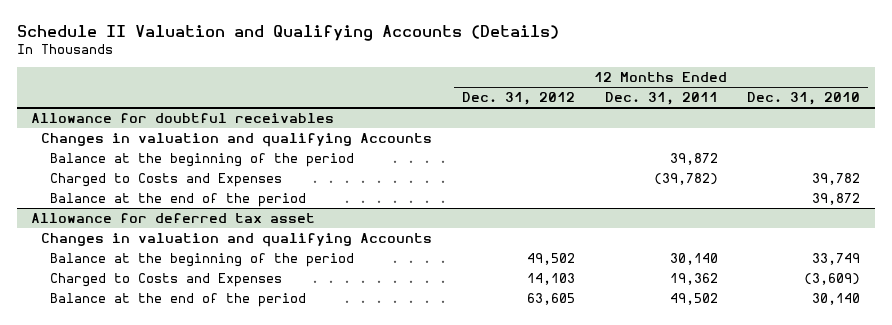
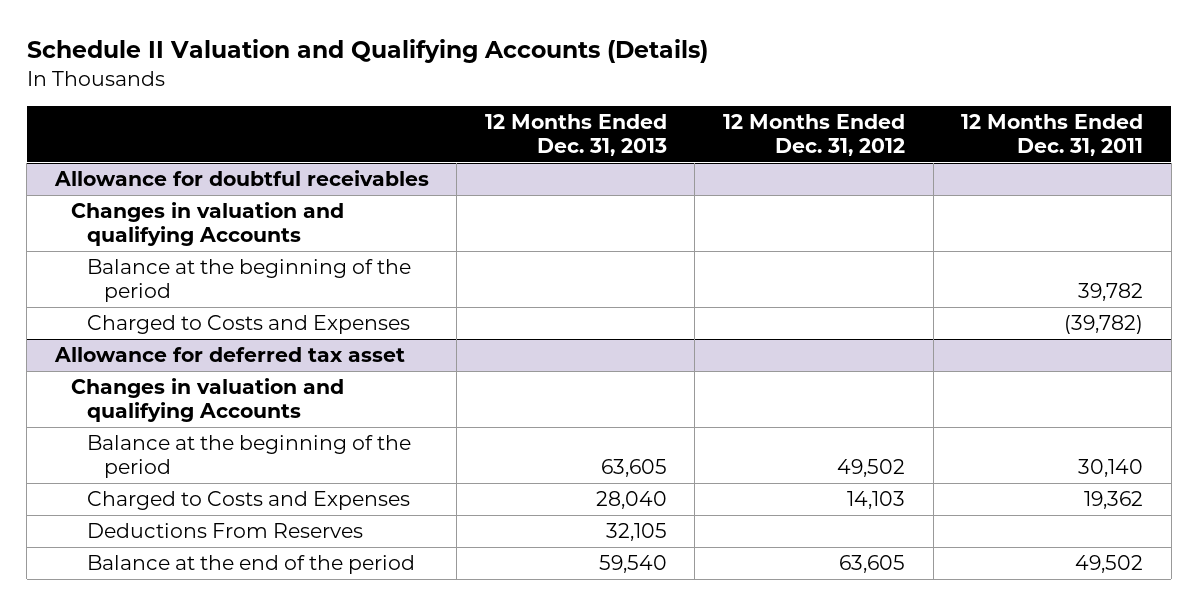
- | 12 Months Ended Dec. 31, 2012 | 12 Months Ended Dec. 31, 2011 | 12 Months Ended Dec. 31, 2010
+ | 12 Months Ended Dec. 31, 2013 | 12 Months Ended Dec. 31, 2012 | 12 Months Ended Dec. 31, 2011
@ Allowance for doubtful receivables
- Balance at the beginning of the period | | 39,872 |
+ Balance at the beginning of the period | | | 39,782
- Balance at the end of the period | | | 39,872
@ Allowance for deferred tax asset
+ Deductions From Reserves | 32,105 | |

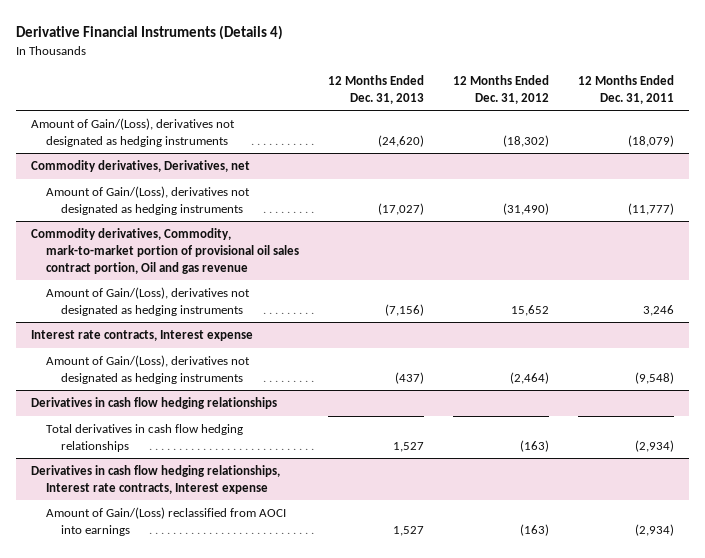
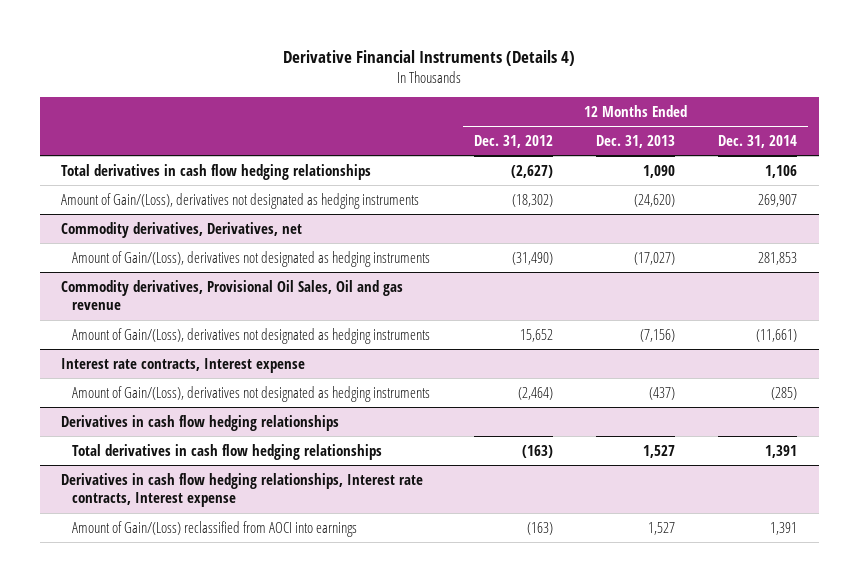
- | 12 Months Ended Dec. 31, 2013 | 12 Months Ended Dec. 31, 2012 | 12 Months Ended Dec. 31, 2011
+ | 12 Months Ended Dec. 31, 2012 | 12 Months Ended Dec. 31, 2013 | 12 Months Ended Dec. 31, 2014
+ Total derivatives in cash flow hedging relationships | (2,627) | 1,090 | 1,106
- Commodity derivatives, Commodity, mark-to-market portion of provisional oil sales contract portion, Oil and gas revenue
+ Commodity derivatives, Provisional Oil Sales, Oil and gas revenue

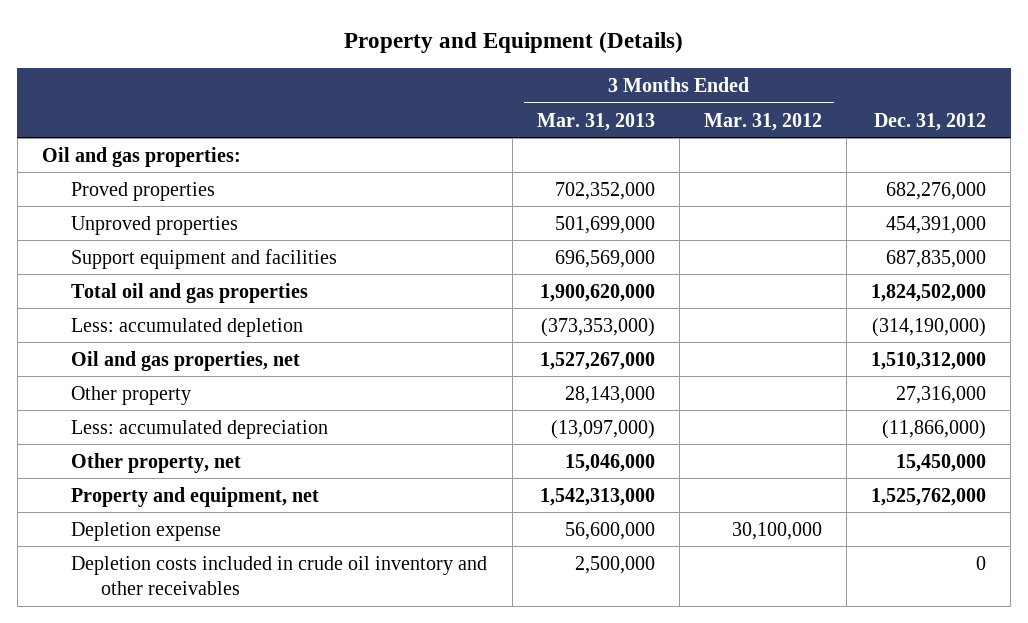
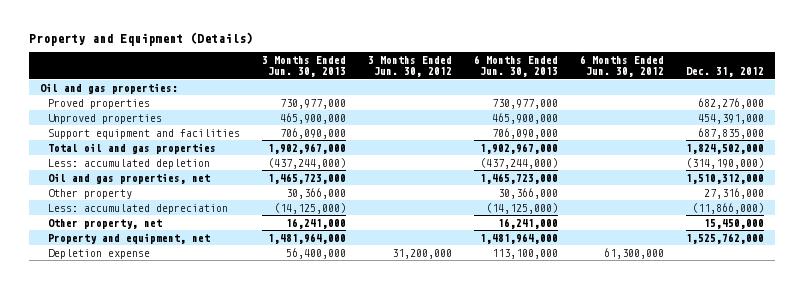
- | 3 Months Ended Mar. 31, 2013 | 3 Months Ended Mar. 31, 2012 | Dec. 31, 2012
+ | 3 Months Ended Jun. 30, 2013 | 3 Months Ended Jun. 30, 2012 | 6 Months Ended Jun. 30, 2013 | 6 Months Ended Jun. 30, 2012 | Dec. 31, 2012
- Depletion costs included in crude oil inventory and other receivables | 2,500,000 | | 0

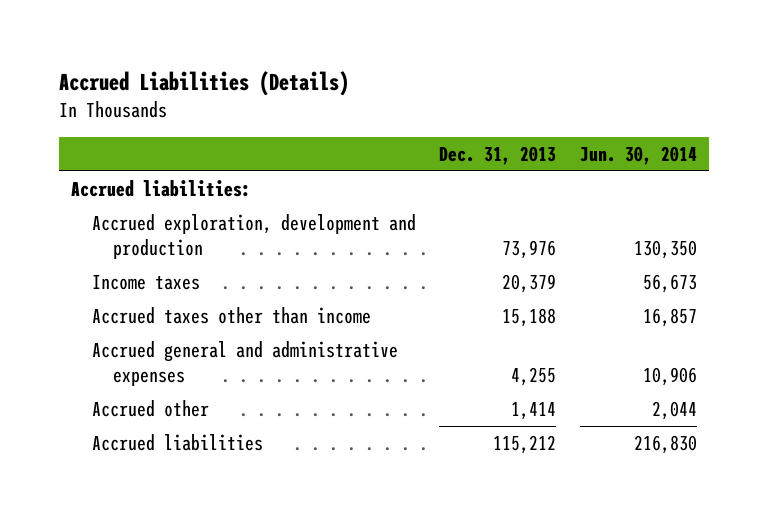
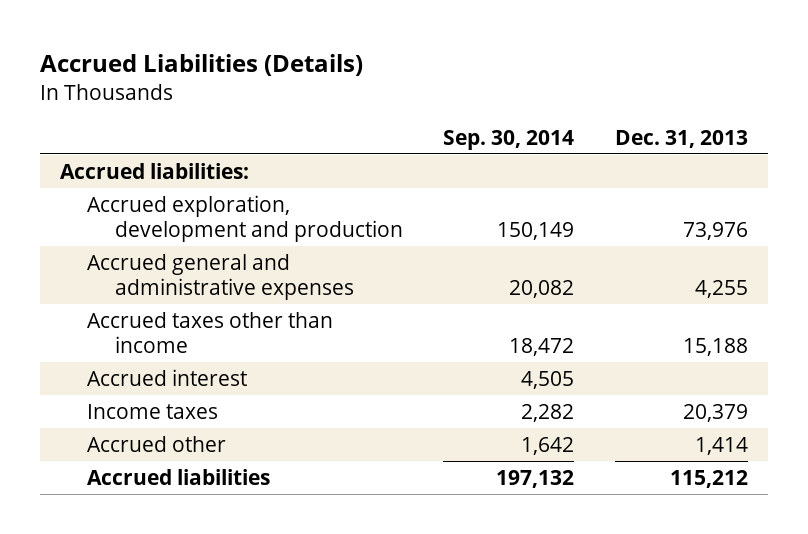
- | Dec. 31, 2013 | Jun. 30, 2014
+ | Sep. 30, 2014 | Dec. 31, 2013
moved down: Accrued taxes other than income | 18,472 | 15,188
+ Accrued interest | 4,505 |
moved down: Income taxes | 2,282 | 20,379

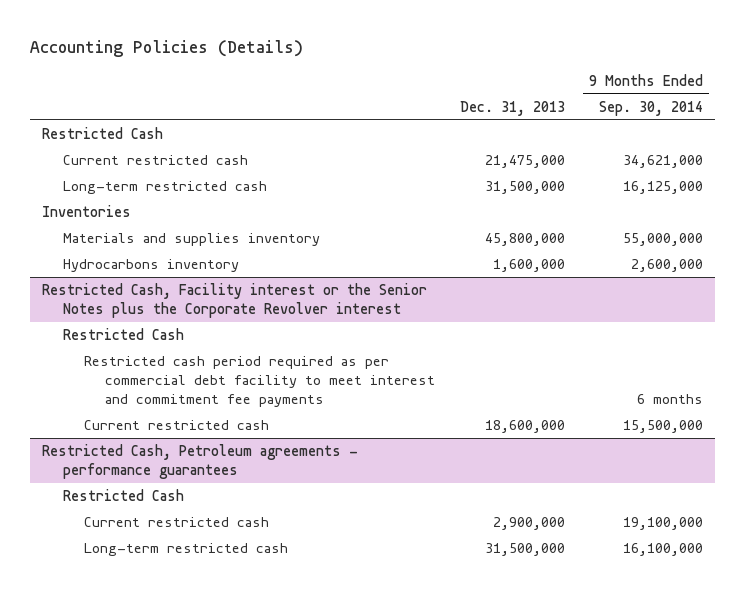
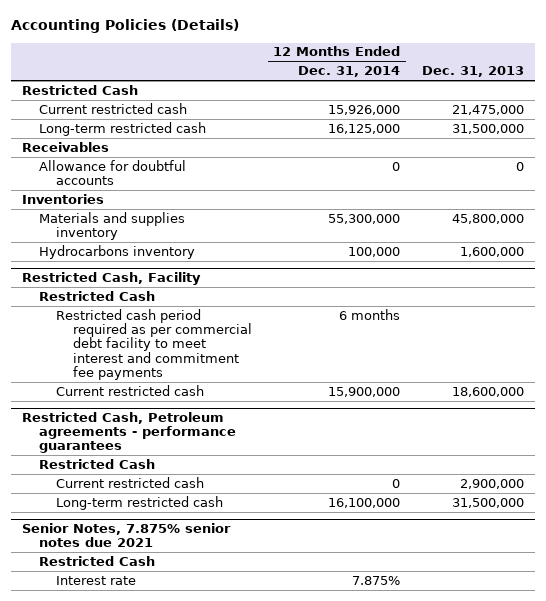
- | Dec. 31, 2013 | 9 Months Ended Sep. 30, 2014
+ | 12 Months Ended Dec. 31, 2014 | Dec. 31, 2013
+ Receivables
+ Allowance for doubtful accounts | 0 | 0
- Restricted Cash, Facility interest or the Senior Notes plus the Corporate Revolver interest
+ Restricted Cash, Facility
+ Senior Notes, 7.875% senior notes due 2021
+ Restricted Cash
+ Interest rate | 7.875% |

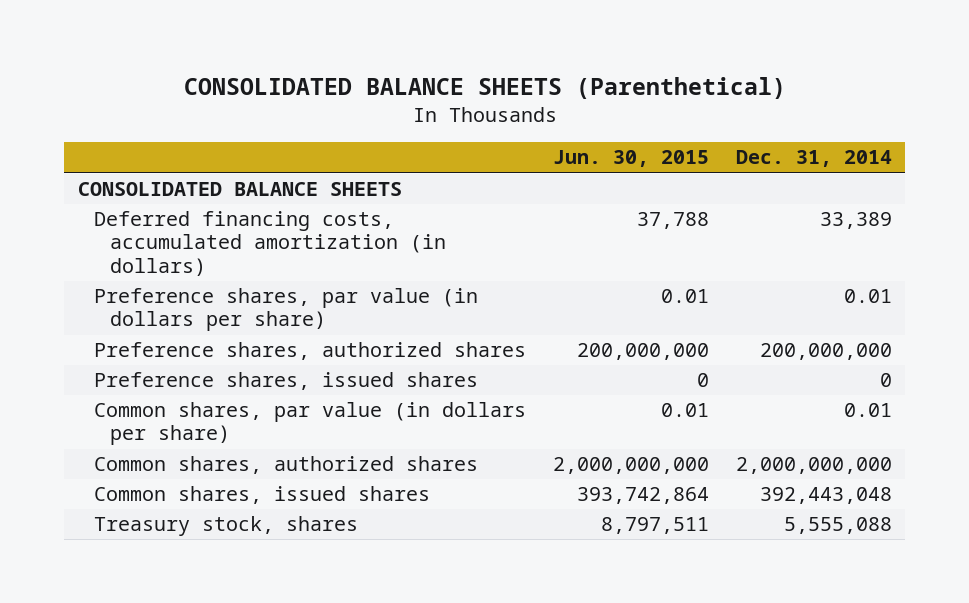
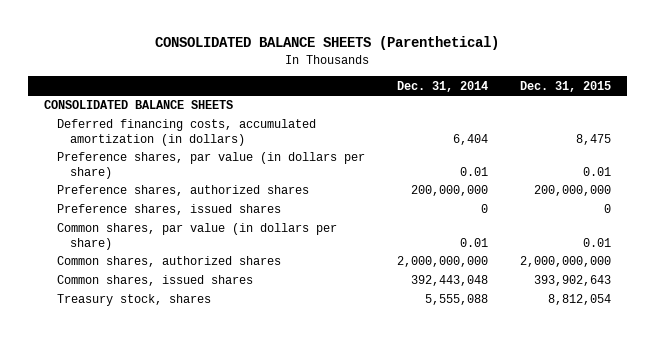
- | Jun. 30, 2015 | Dec. 31, 2014
+ | Dec. 31, 2014 | Dec. 31, 2015
- Deferred financing costs, accumulated amortization (in dollars) | 37,788 | 33,389
+ Deferred financing costs, accumulated amortization (in dollars) | 6,404 | 8,475

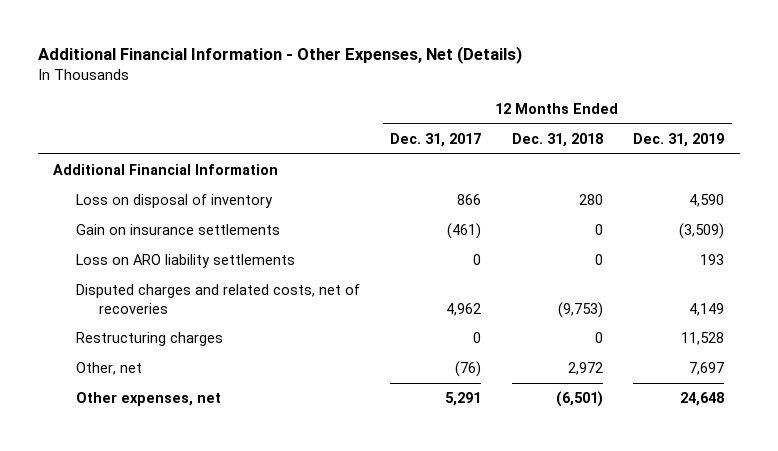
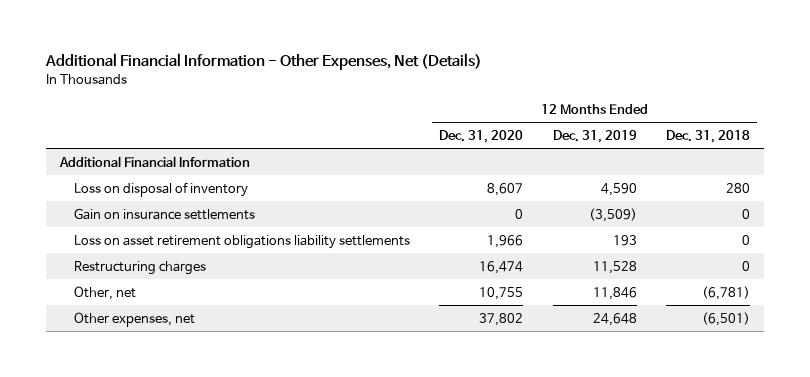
- | 12 Months Ended Dec. 31, 2017 | 12 Months Ended Dec. 31, 2018 | 12 Months Ended Dec. 31, 2019
+ | 12 Months Ended Dec. 31, 2020 | 12 Months Ended Dec. 31, 2019 | 12 Months Ended Dec. 31, 2018
- Loss on ARO liability settlements | 0 | 0 | 193
- Disputed charges and related costs, net of recoveries | 4,962 | (9,753) | 4,149
+ Loss on asset retirement obligations liability settlements | 1,966 | 193 | 0
- Other, net | (76) | 2,972 | 7,697
+ Other, net | 10,755 | 11,846 | (6,781)

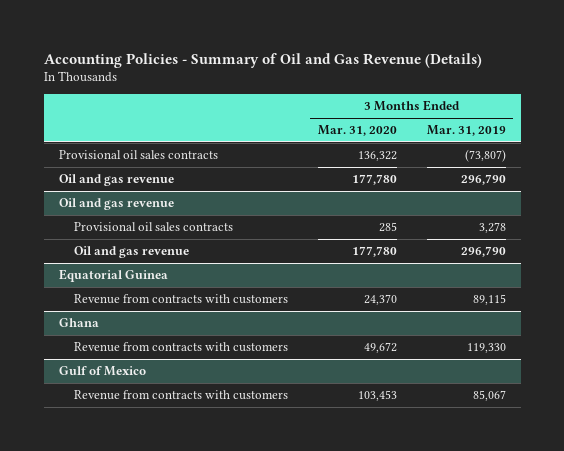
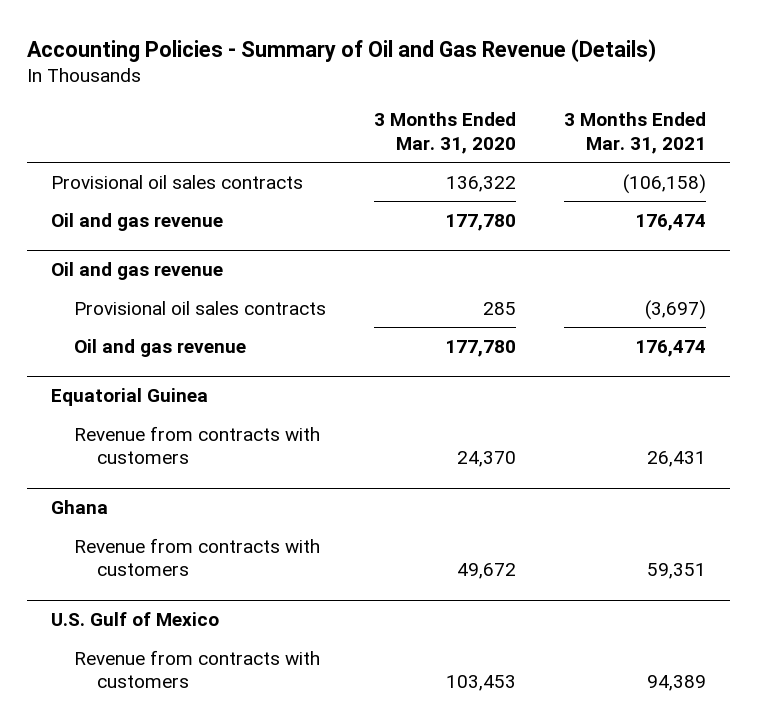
- | 3 Months Ended Mar. 31, 2020 | 3 Months Ended Mar. 31, 2019
+ | 3 Months Ended Mar. 31, 2020 | 3 Months Ended Mar. 31, 2021
- Gulf of Mexico
+ U.S. Gulf of Mexico

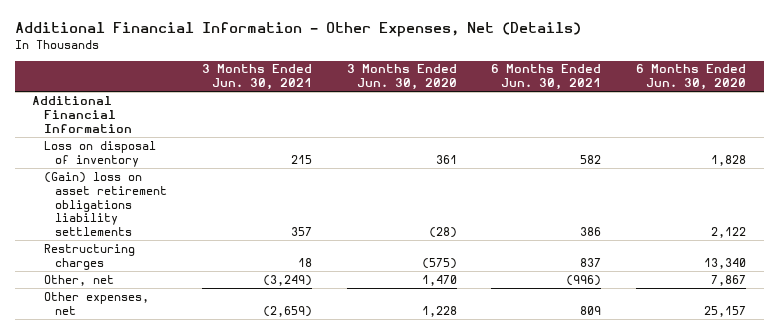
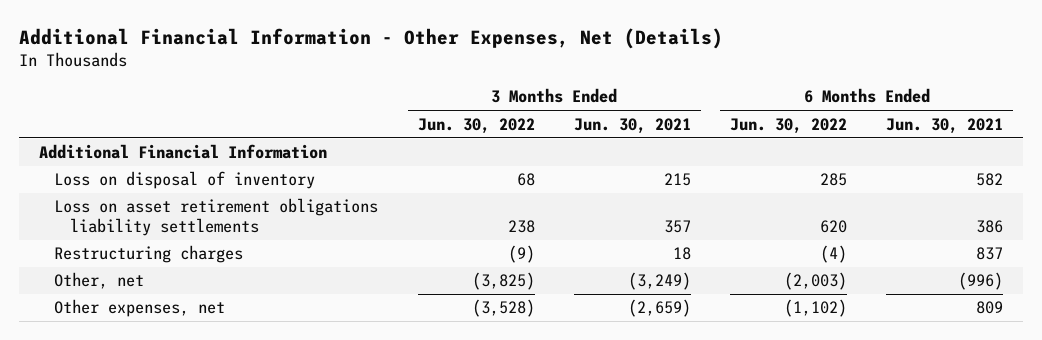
- | 3 Months Ended Jun. 30, 2021 | 3 Months Ended Jun. 30, 2020 | 6 Months Ended Jun. 30, 2021 | 6 Months Ended Jun. 30, 2020
+ | 3 Months Ended Jun. 30, 2022 | 3 Months Ended Jun. 30, 2021 | 6 Months Ended Jun. 30, 2022 | 6 Months Ended Jun. 30, 2021
- (Gain) loss on asset retirement obligations liability settlements | 357 | (28) | 386 | 2,122
+ Loss on asset retirement obligations liability settlements | 238 | 357 | 620 | 386

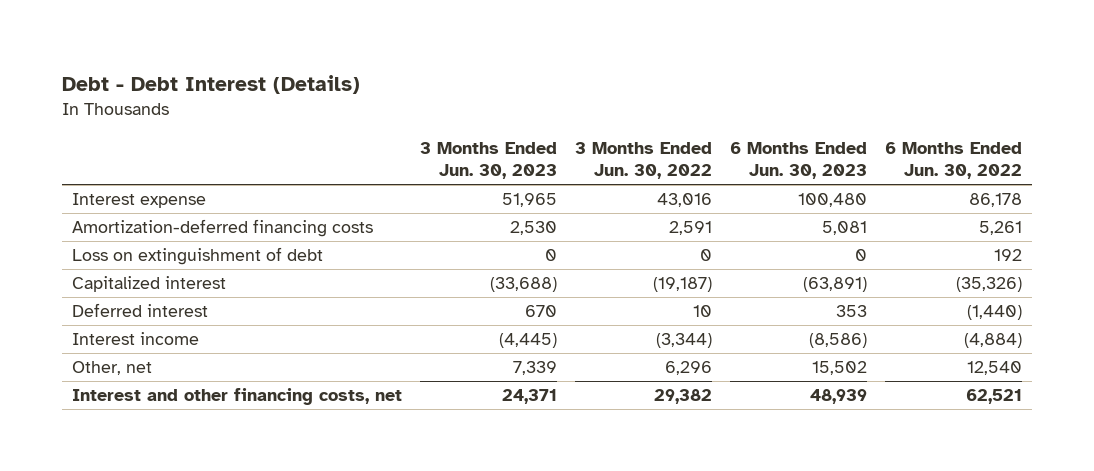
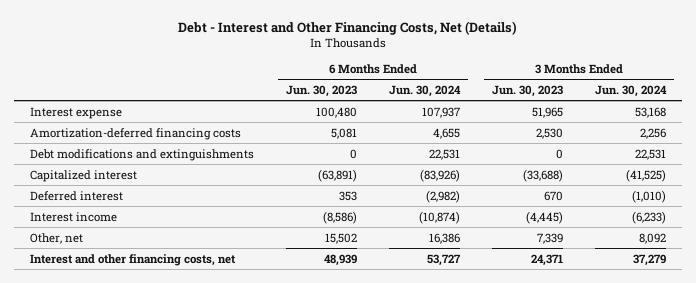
- Debt - Debt Interest (Details)
+ Debt - Interest and Other Financing Costs, Net (Details)
- | 3 Months Ended Jun. 30, 2023 | 3 Months Ended Jun. 30, 2022 | 6 Months Ended Jun. 30, 2023 | 6 Months Ended Jun. 30, 2022
+ | 6 Months Ended Jun. 30, 2023 | 6 Months Ended Jun. 30, 2024 | 3 Months Ended Jun. 30, 2023 | 3 Months Ended Jun. 30, 2024
- Loss on extinguishment of debt | 0 | 0 | 0 | 192
+ Debt modifications and extinguishments | 0 | 22,531 | 0 | 22,531

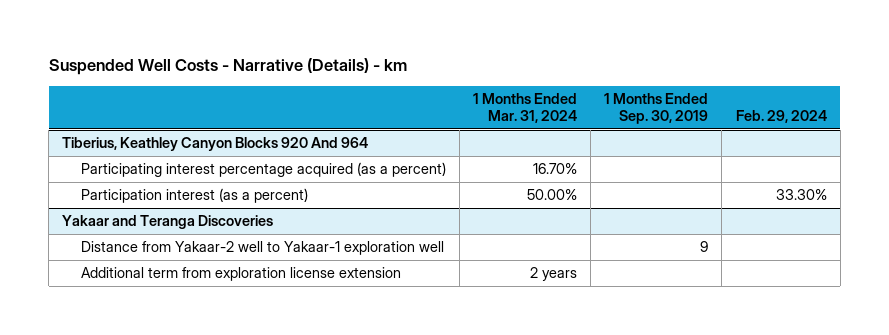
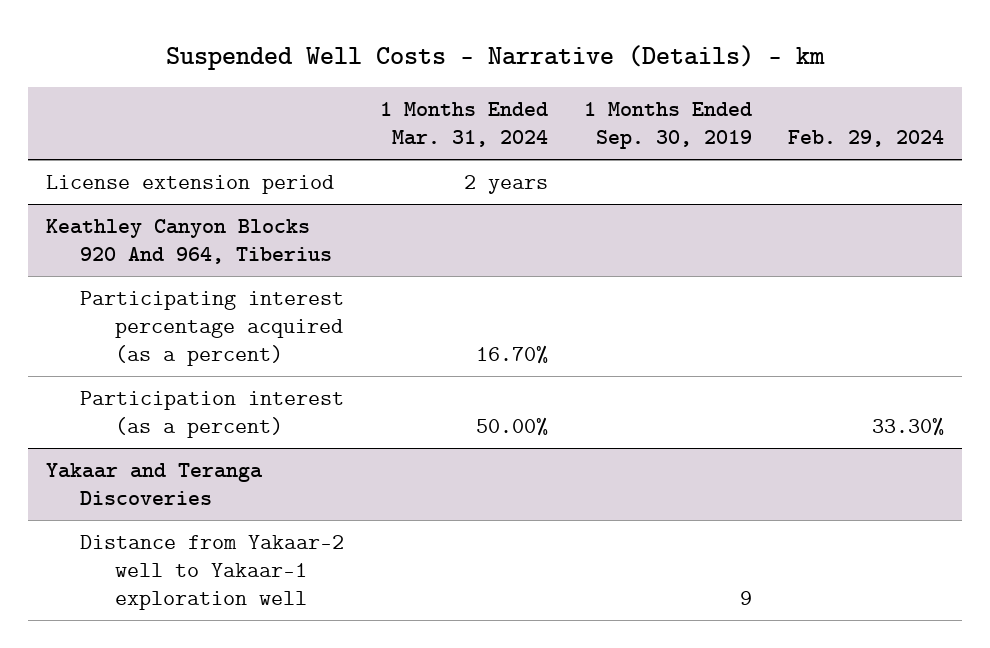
- Tiberius, Keathley Canyon Blocks 920 And 964
+ License extension period | 2 years | |
+ Keathley Canyon Blocks 920 And 964, Tiberius
@ Yakaar and Teranga Discoveries
- Additional term from exploration license extension | 2 years | |

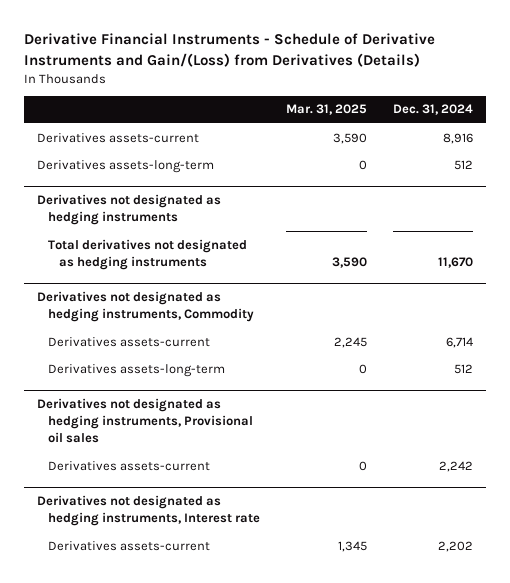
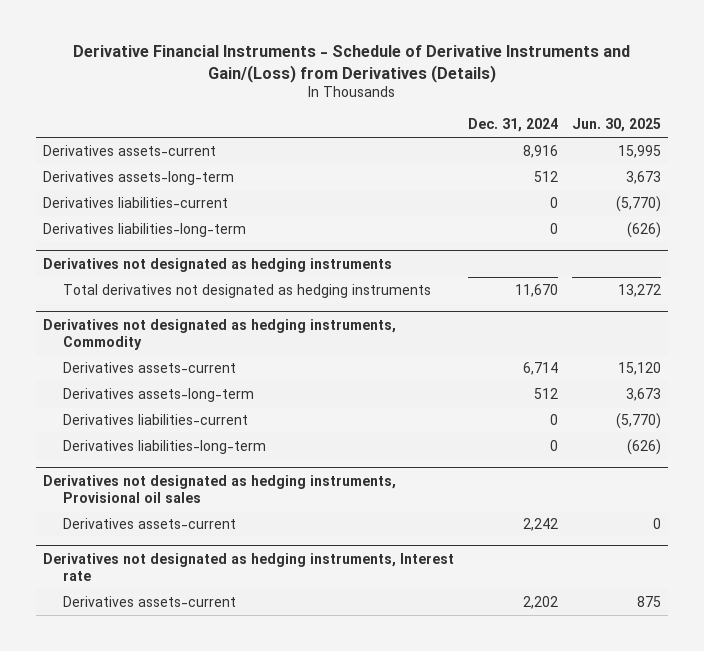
- | Mar. 31, 2025 | Dec. 31, 2024
+ | Dec. 31, 2024 | Jun. 30, 2025
+ Derivatives liabilities-current | 0 | (5,770)
+ Derivatives liabilities-long-term | 0 | (626)
@ Derivatives not designated as hedging instruments, Commodity
+ Derivatives liabilities-current | 0 | (5,770)
+ Derivatives liabilities-long-term | 0 | (626)

